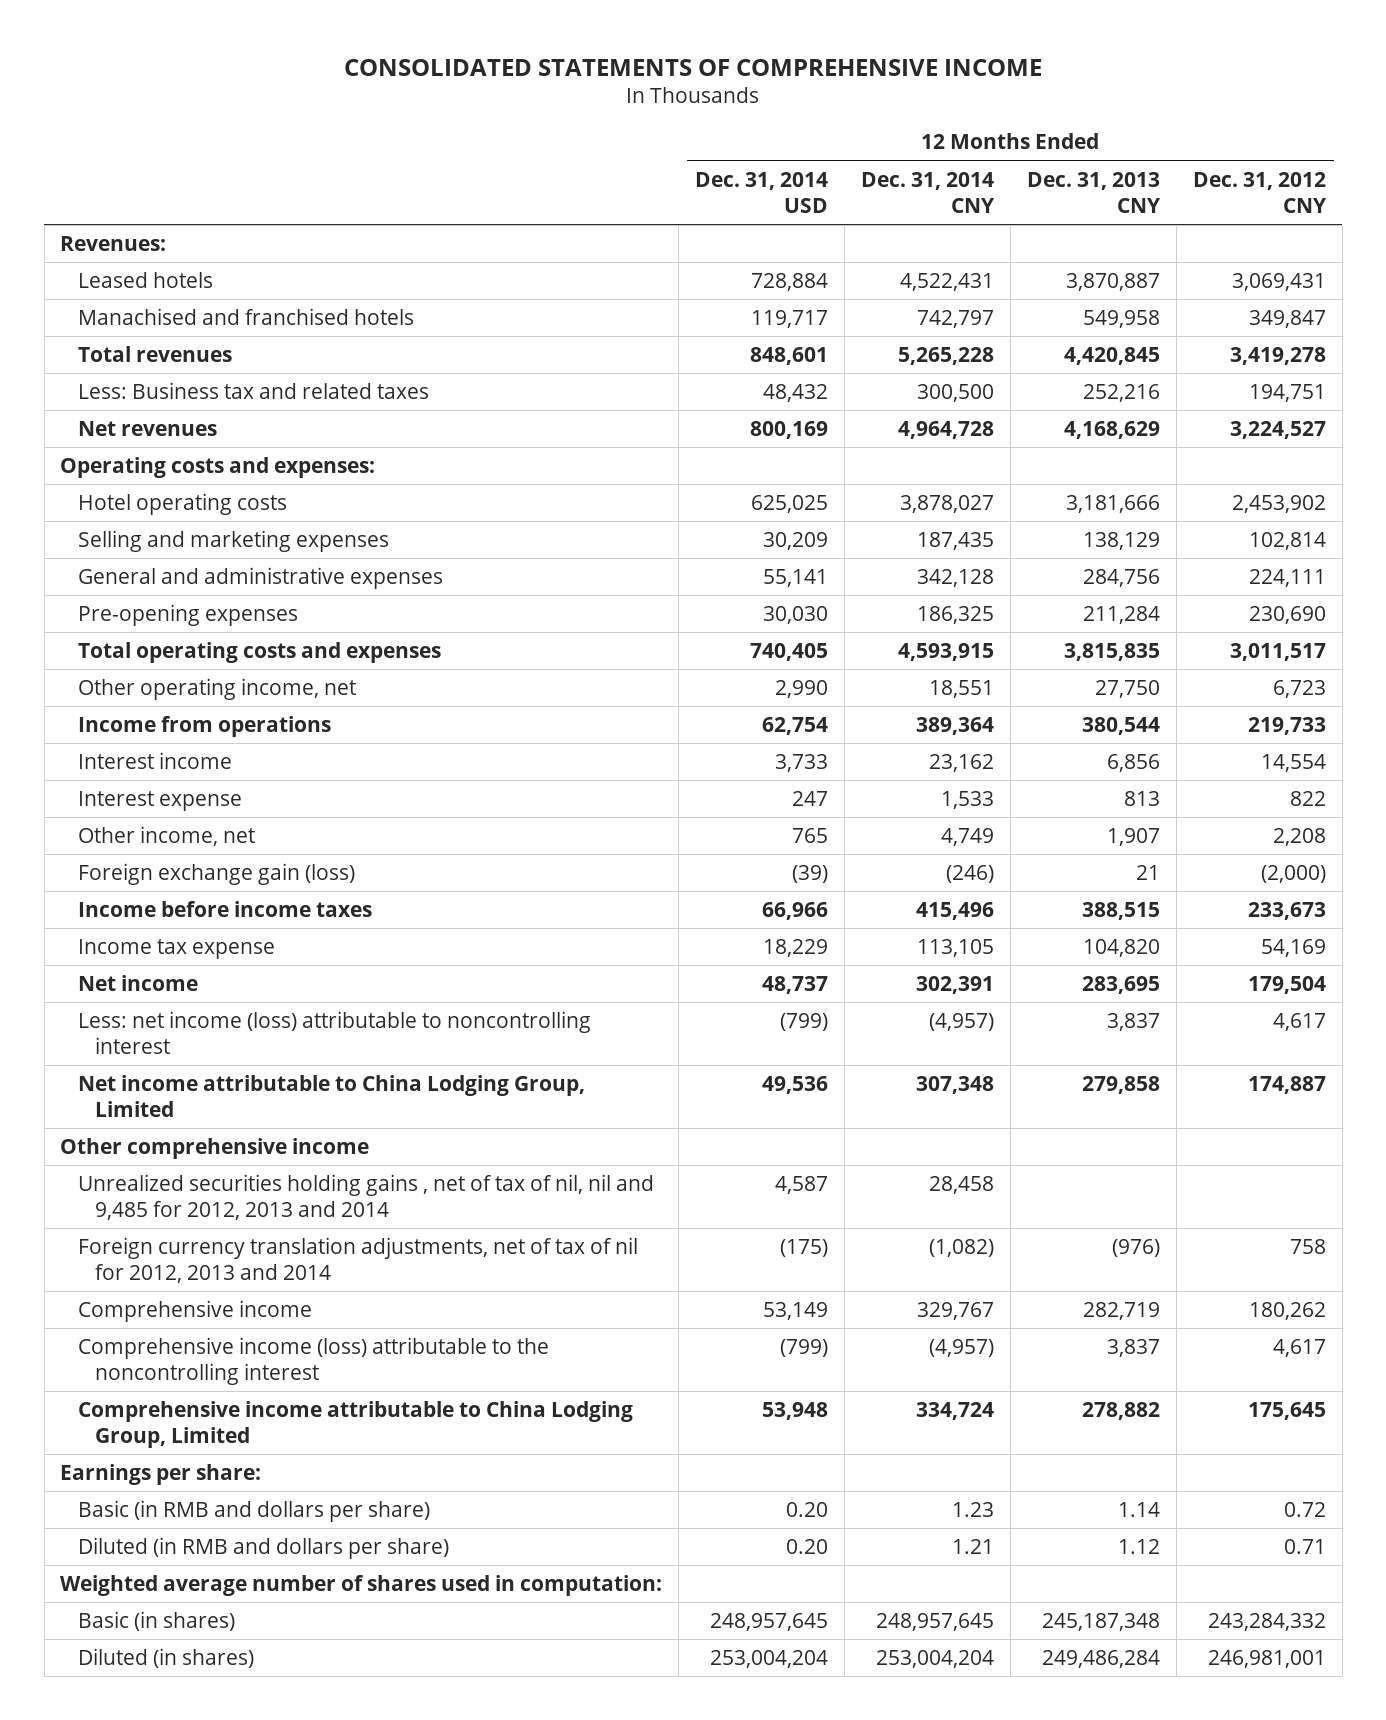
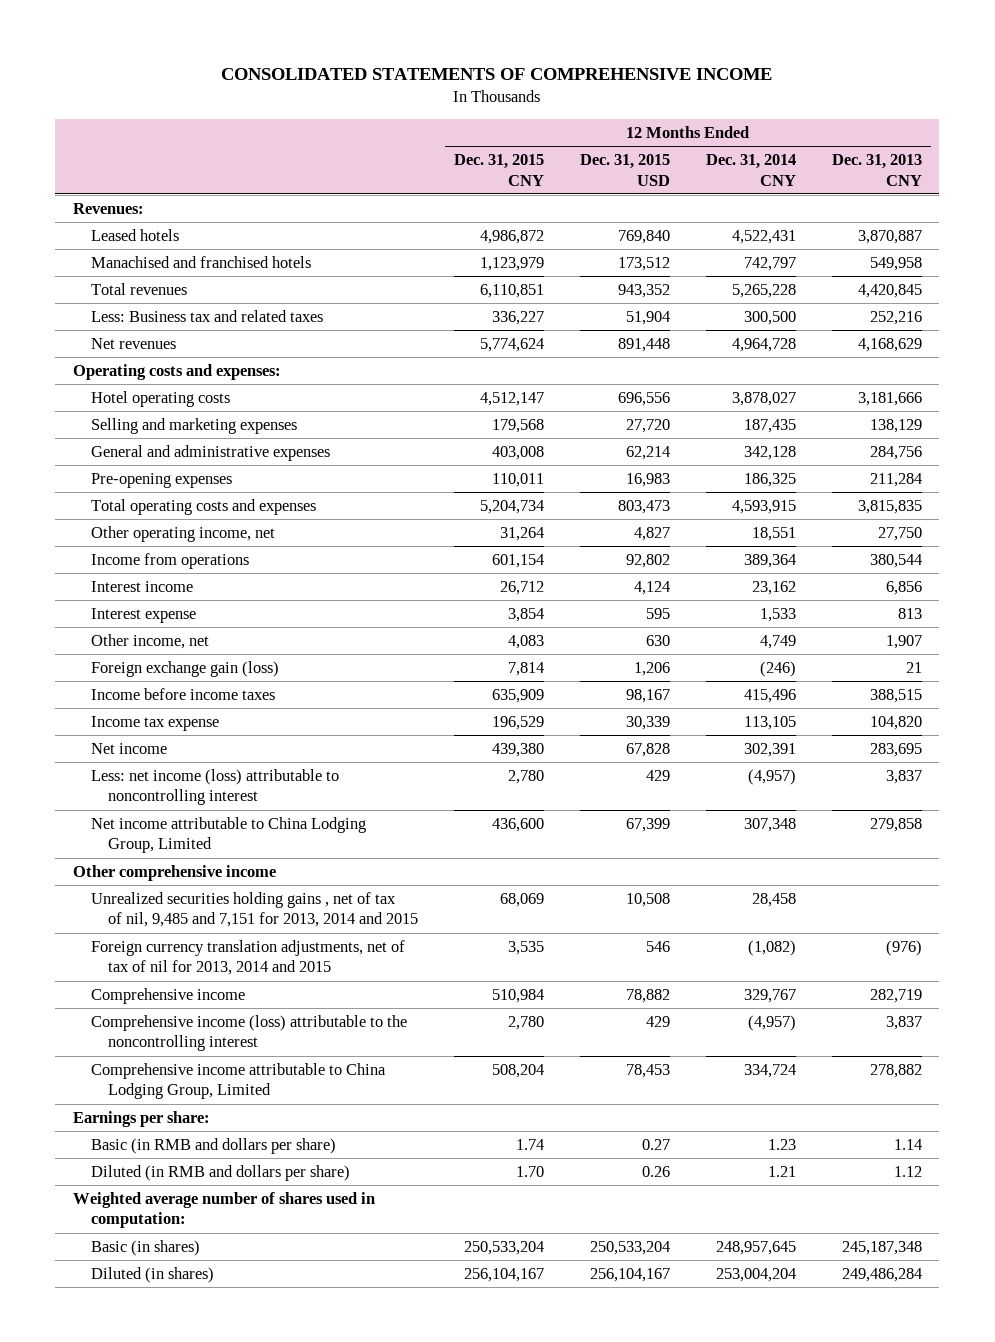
- | 12 Months Ended Dec. 31, 2014 USD | 12 Months Ended Dec. 31, 2014 CNY | 12 Months Ended Dec. 31, 2013 CNY | 12 Months Ended Dec. 31, 2012 CNY
+ | 12 Months Ended Dec. 31, 2015 CNY | 12 Months Ended Dec. 31, 2015 USD | 12 Months Ended Dec. 31, 2014 CNY | 12 Months Ended Dec. 31, 2013 CNY
- Unrealized securities holding gains , net of tax of nil, nil and 9,485 for 2012, 2013 and 2014 | 4,587 | 28,458 | |
- Foreign currency translation adjustments, net of tax of nil for 2012, 2013 and 2014 | (175) | (1,082) | (976) | 758
+ Unrealized securities holding gains , net of tax of nil, 9,485 and 7,151 for 2013, 2014 and 2015 | 68,069 | 10,508 | 28,458 |
+ Foreign currency translation adjustments, net of tax of nil for 2013, 2014 and 2015 | 3,535 | 546 | (1,082) | (976)

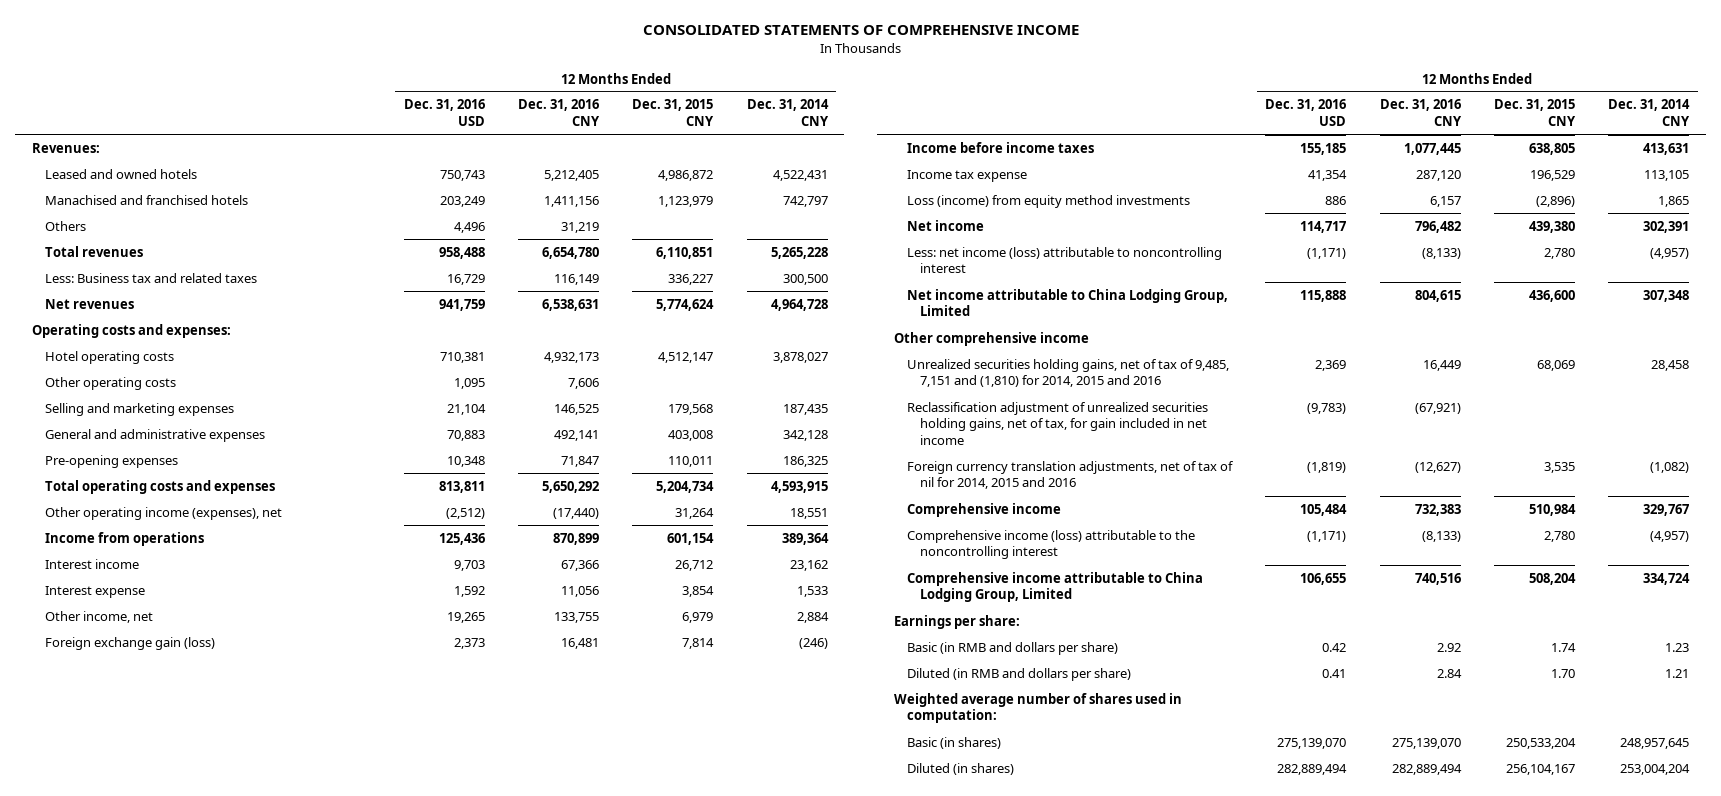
- | 12 Months Ended Dec. 31, 2015 CNY | 12 Months Ended Dec. 31, 2015 USD | 12 Months Ended Dec. 31, 2014 CNY | 12 Months Ended Dec. 31, 2013 CNY
+ | 12 Months Ended Dec. 31, 2016 USD | 12 Months Ended Dec. 31, 2016 CNY | 12 Months Ended Dec. 31, 2015 CNY | 12 Months Ended Dec. 31, 2014 CNY
- Leased hotels | 4,986,872 | 769,840 | 4,522,431 | 3,870,887
+ Leased and owned hotels | 750,743 | 5,212,405 | 4,986,872 | 4,522,431
+ Others | 4,496 | 31,219 | |
+ Other operating costs | 1,095 | 7,606 | |
- Other operating income, net | 31,264 | 4,827 | 18,551 | 27,750
+ Other operating income (expenses), net | (2,512) | (17,440) | 31,264 | 18,551
- Other income, net | 4,083 | 630 | 4,749 | 1,907
+ Other income, net | 19,265 | 133,755 | 6,979 | 2,884
- Income before income taxes | 635,909 | 98,167 | 415,496 | 388,515
+ Income before income taxes | 155,185 | 1,077,445 | 638,805 | 413,631
+ Loss (income) from equity method investments | 886 | 6,157 | (2,896) | 1,865
- Unrealized securities holding gains , net of tax of nil, 9,485 and 7,151 for 2013, 2014 and 2015 | 68,069 | 10,508 | 28,458 |
- Foreign currency translation adjustments, net of tax of nil for 2013, 2014 and 2015 | 3,535 | 546 | (1,082) | (976)
+ Unrealized securities holding gains, net of tax of 9,485, 7,151 and (1,810) for 2014, 2015 and 2016 | 2,369 | 16,449 | 68,069 | 28,458
+ Reclassification adjustment of unrealized securities holding gains, net of tax, for gain included in net income | (9,783) | (67,921) | |
+ Foreign currency translation adjustments, net of tax of nil for 2014, 2015 and 2016 | (1,819) | (12,627) | 3,535 | (1,082)

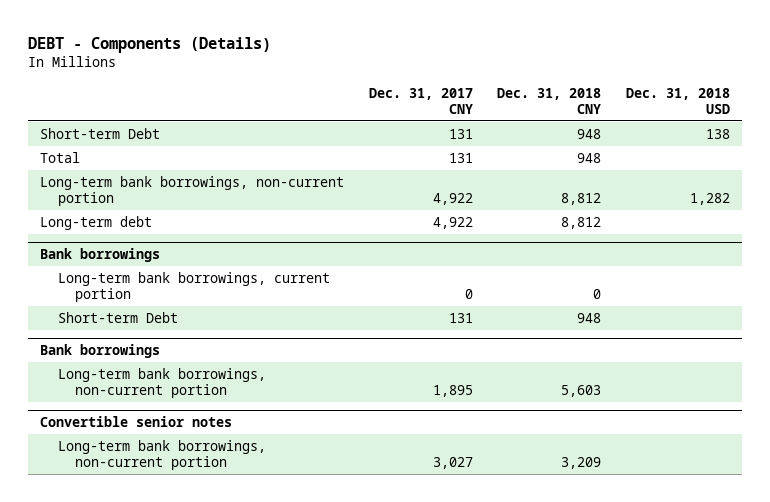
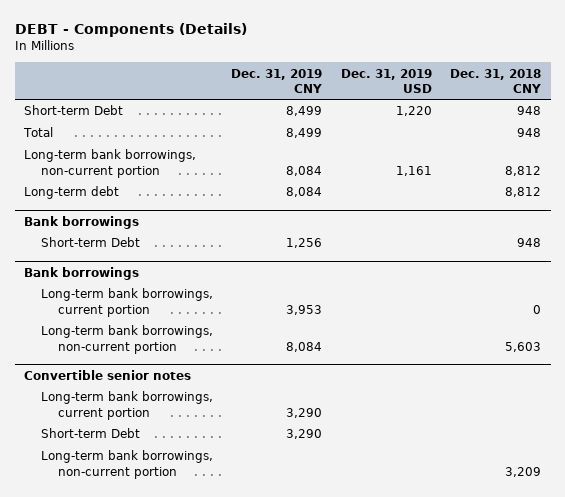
- | Dec. 31, 2017 CNY | Dec. 31, 2018 CNY | Dec. 31, 2018 USD
+ | Dec. 31, 2019 CNY | Dec. 31, 2019 USD | Dec. 31, 2018 CNY
@ Bank borrowings
moved down: Long-term bank borrowings, current portion | 3,953 | | 0
@ Convertible senior notes
+ Long-term bank borrowings, current portion | 3,290 | |
+ Short-term Debt | 3,290 | |

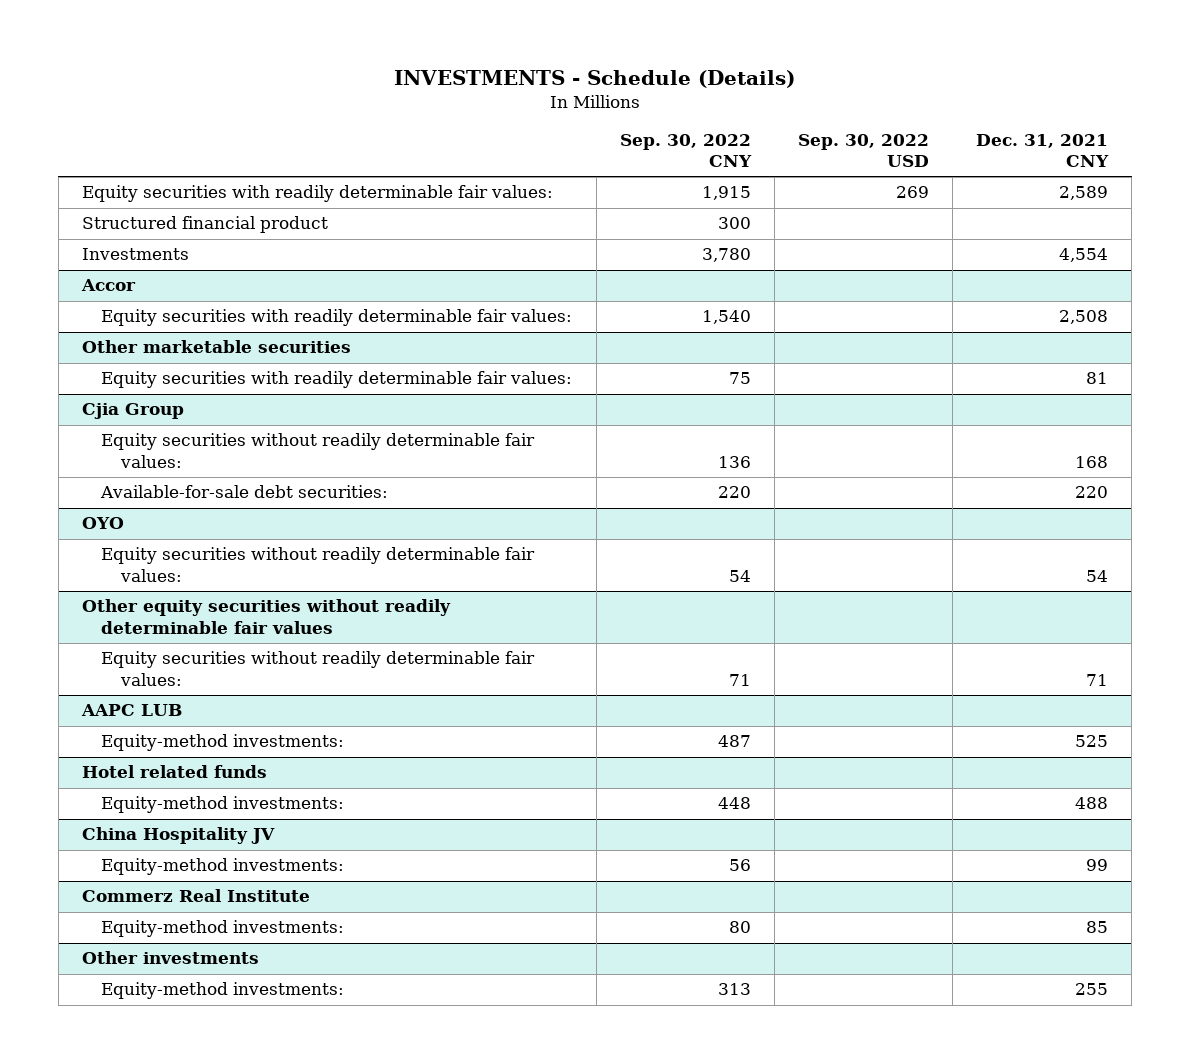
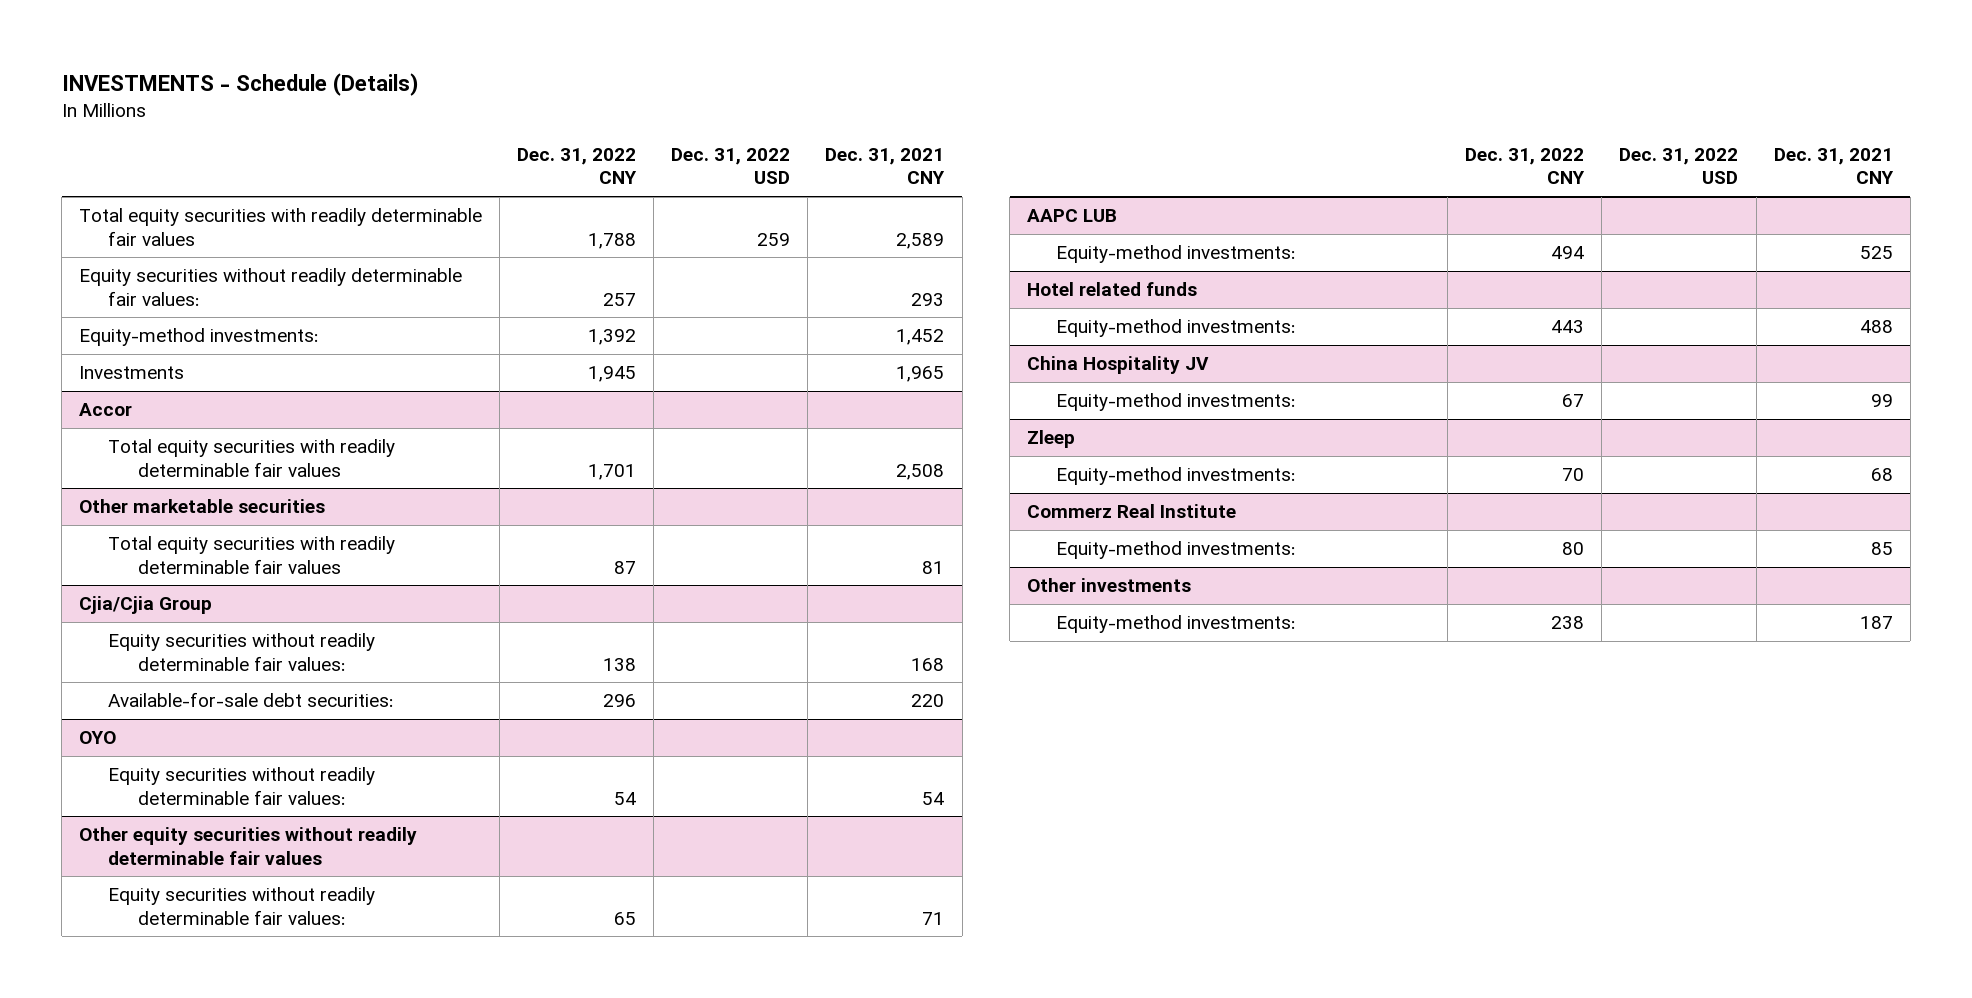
- | Sep. 30, 2022 CNY | Sep. 30, 2022 USD | Dec. 31, 2021 CNY
+ | Dec. 31, 2022 CNY | Dec. 31, 2022 USD | Dec. 31, 2021 CNY
- Equity securities with readily determinable fair values: | 1,915 | 269 | 2,589
- Structured financial product | 300 | |
- Investments | 3,780 | | 4,554
+ Total equity securities with readily determinable fair values | 1,788 | 259 | 2,589
+ Equity securities without readily determinable fair values: | 257 | | 293
+ Equity-method investments: | 1,392 | | 1,452
+ Investments | 1,945 | | 1,965
@ Accor
- Equity securities with readily determinable fair values: | 1,540 | | 2,508
+ Total equity securities with readily determinable fair values | 1,701 | | 2,508
@ Other marketable securities
- Equity securities with readily determinable fair values: | 75 | | 81
- Cjia Group
@ Other marketable securities
+ Total equity securities with readily determinable fair values | 87 | | 81
+ Cjia/Cjia Group
+ Zleep
+ Equity-method investments: | 70 | | 68
@ Other investments
- Equity-method investments: | 313 | | 255
+ Equity-method investments: | 238 | | 187

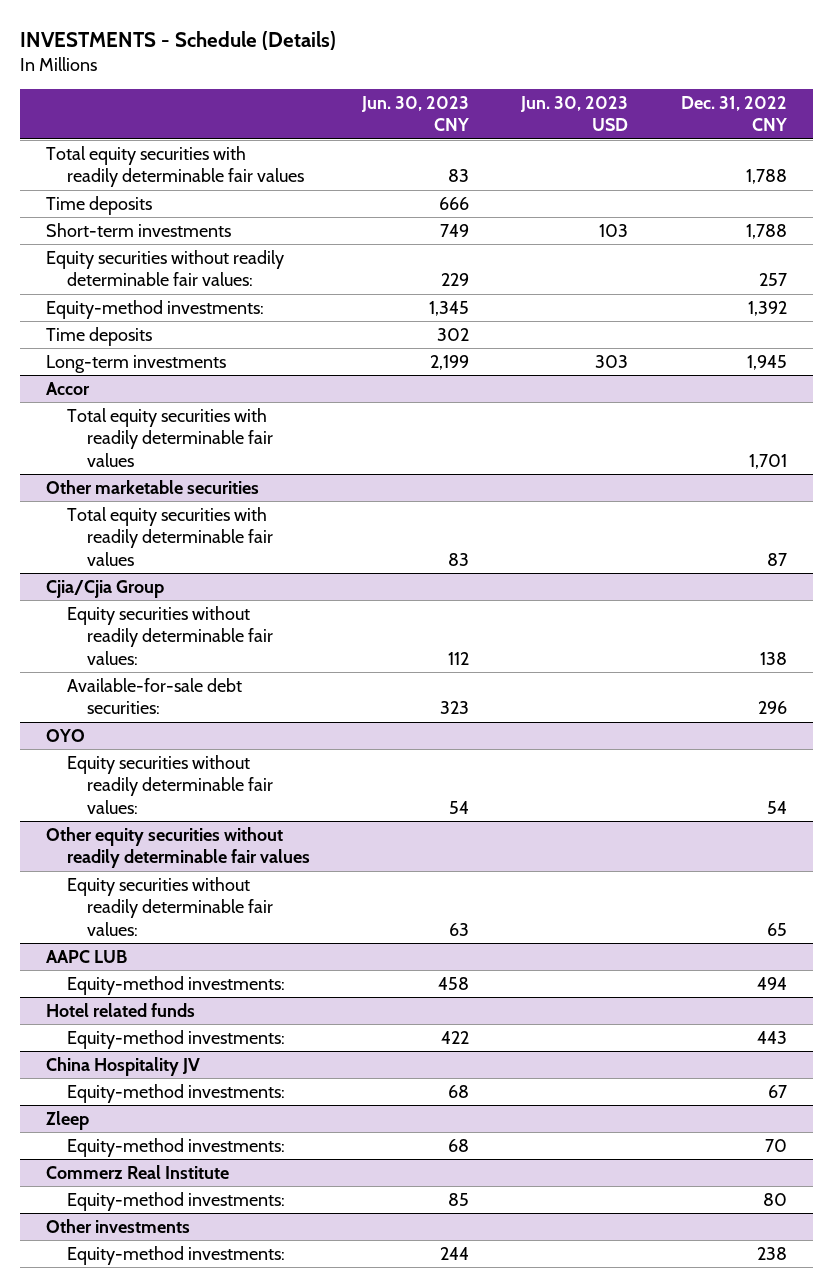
- | Dec. 31, 2022 CNY | Dec. 31, 2022 USD | Dec. 31, 2021 CNY
+ | Jun. 30, 2023 CNY | Jun. 30, 2023 USD | Dec. 31, 2022 CNY
+ Time deposits | 666 | |
+ Short-term investments | 749 | 103 | 1,788
- Investments | 1,945 | | 1,965
+ Time deposits | 302 | |
+ Long-term investments | 2,199 | 303 | 1,945

